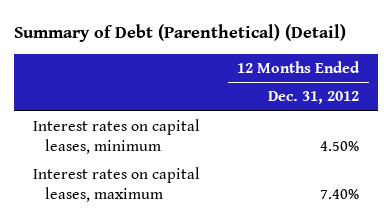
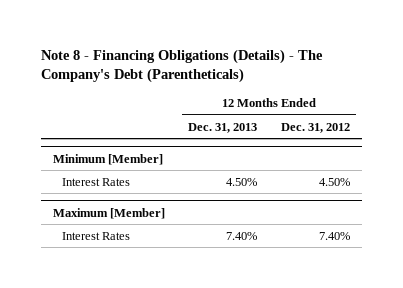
- Summary of Debt (Parenthetical) (Detail)
+ Note 8 - Financing Obligations (Details) - The Company's Debt (Parentheticals)
- | 12 Months Ended Dec. 31, 2012
+ | 12 Months Ended Dec. 31, 2013 | 12 Months Ended Dec. 31, 2012
- Interest rates on capital leases, minimum | 4.50%
- Interest rates on capital leases, maximum | 7.40%
+ Minimum [Member]
+ Interest Rates | 4.50% | 4.50%
+ Maximum [Member]
+ Interest Rates | 7.40% | 7.40%

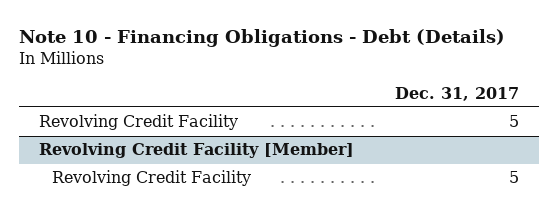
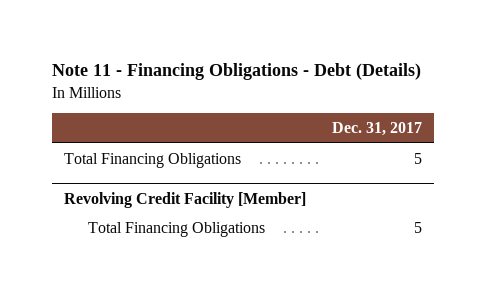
- Note 10 - Financing Obligations - Debt (Details)
+ Note 11 - Financing Obligations - Debt (Details)
- Revolving Credit Facility | 5
+ Total Financing Obligations | 5
@ Revolving Credit Facility [Member]
- Revolving Credit Facility | 5
+ Total Financing Obligations | 5

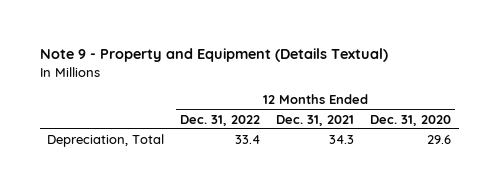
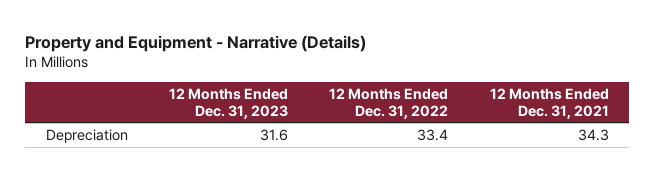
- Note 9 - Property and Equipment (Details Textual)
+ Property and Equipment - Narrative (Details)
- | 12 Months Ended Dec. 31, 2022 | 12 Months Ended Dec. 31, 2021 | 12 Months Ended Dec. 31, 2020
+ | 12 Months Ended Dec. 31, 2023 | 12 Months Ended Dec. 31, 2022 | 12 Months Ended Dec. 31, 2021
- Depreciation, Total | 33.4 | 34.3 | 29.6
+ Depreciation | 31.6 | 33.4 | 34.3

